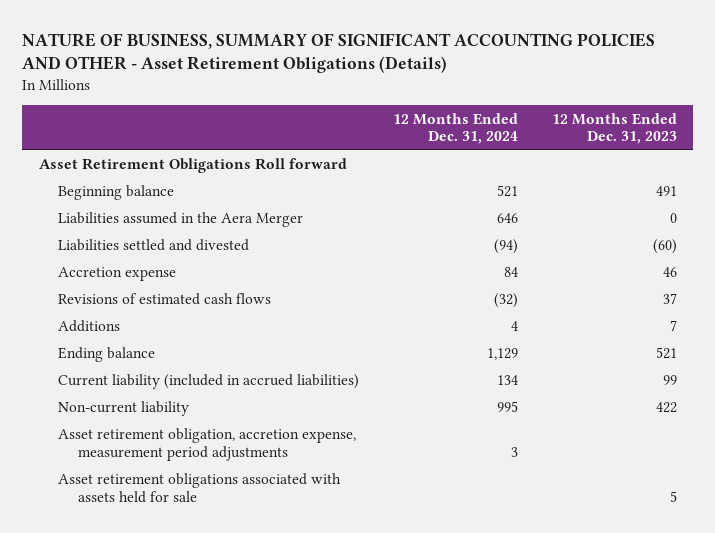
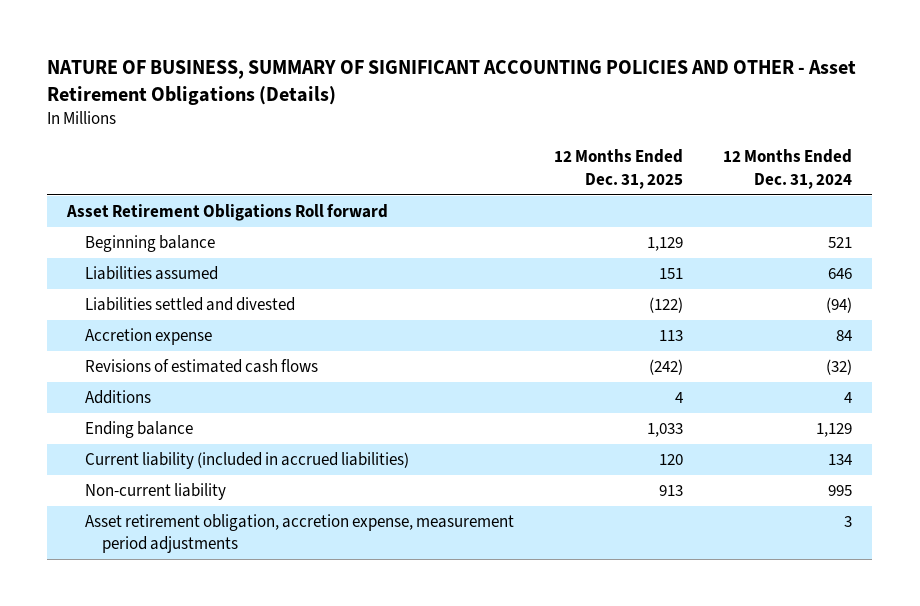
- | 12 Months Ended Dec. 31, 2024 | 12 Months Ended Dec. 31, 2023
+ | 12 Months Ended Dec. 31, 2025 | 12 Months Ended Dec. 31, 2024
- Liabilities assumed in the Aera Merger | 646 | 0
+ Liabilities assumed | 151 | 646
- Asset retirement obligations associated with assets held for sale | | 5

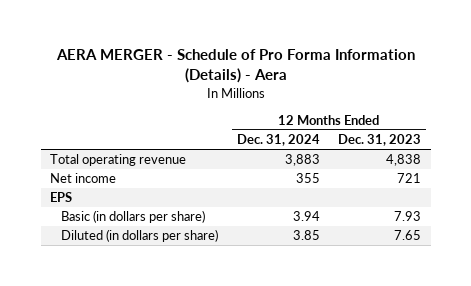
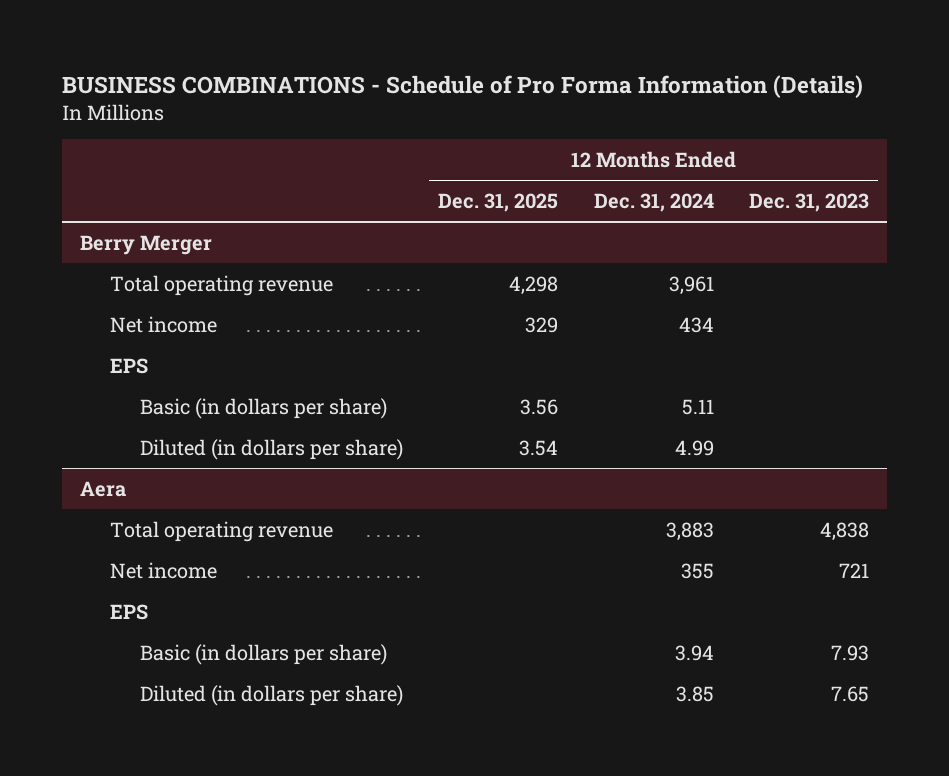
- AERA MERGER - Schedule of Pro Forma Information (Details) - Aera
+ BUSINESS COMBINATIONS - Schedule of Pro Forma Information (Details)
- | 12 Months Ended Dec. 31, 2024 | 12 Months Ended Dec. 31, 2023
+ | 12 Months Ended Dec. 31, 2025 | 12 Months Ended Dec. 31, 2024 | 12 Months Ended Dec. 31, 2023
+ Berry Merger
+ Total operating revenue | 4,298 | 3,961 |
+ Net income | 329 | 434 |
+ EPS
+ Basic (in dollars per share) | 3.56 | 5.11 |
+ Diluted (in dollars per share) | 3.54 | 4.99 |
+ Aera

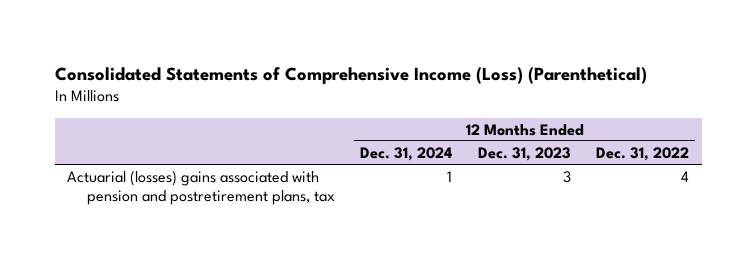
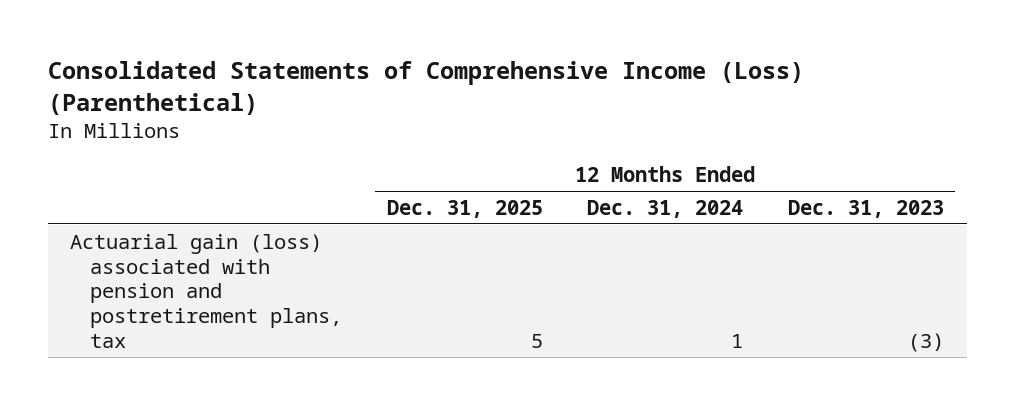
- | 12 Months Ended Dec. 31, 2024 | 12 Months Ended Dec. 31, 2023 | 12 Months Ended Dec. 31, 2022
+ | 12 Months Ended Dec. 31, 2025 | 12 Months Ended Dec. 31, 2024 | 12 Months Ended Dec. 31, 2023
- Actuarial (losses) gains associated with pension and postretirement plans, tax | 1 | 3 | 4
+ Actuarial gain (loss) associated with pension and postretirement plans, tax | 5 | 1 | (3)

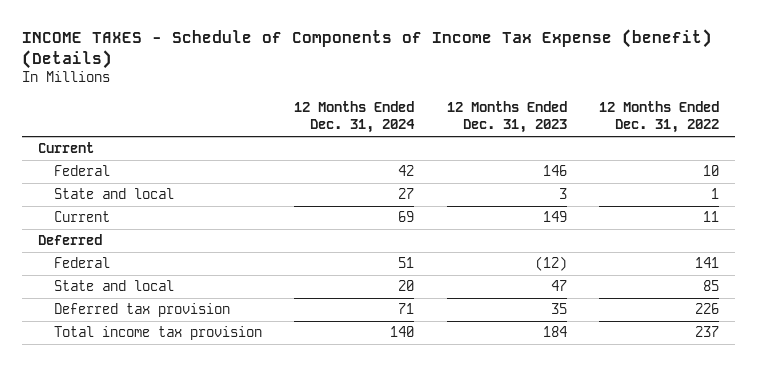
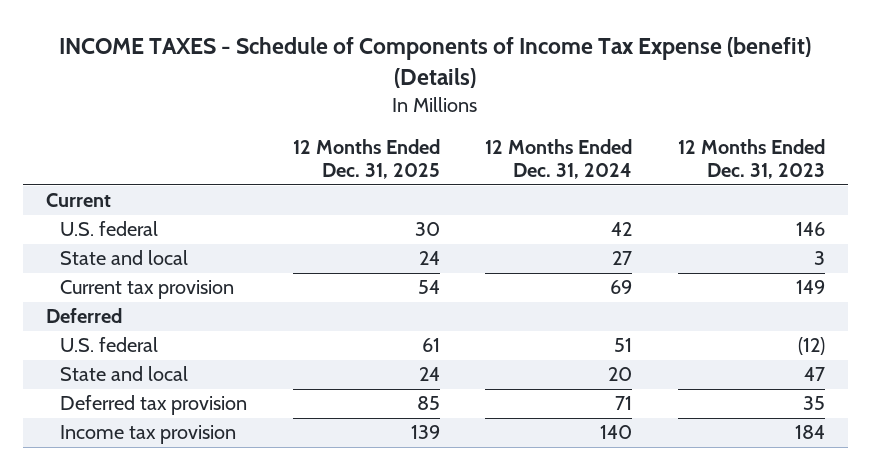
- | 12 Months Ended Dec. 31, 2024 | 12 Months Ended Dec. 31, 2023 | 12 Months Ended Dec. 31, 2022
+ | 12 Months Ended Dec. 31, 2025 | 12 Months Ended Dec. 31, 2024 | 12 Months Ended Dec. 31, 2023
- Federal | 42 | 146 | 10
+ U.S. federal | 30 | 42 | 146
- Current | 69 | 149 | 11
+ Current tax provision | 54 | 69 | 149
- Federal | 51 | (12) | 141
+ U.S. federal | 61 | 51 | (12)
- Total income tax provision | 140 | 184 | 237
+ Income tax provision | 139 | 140 | 184

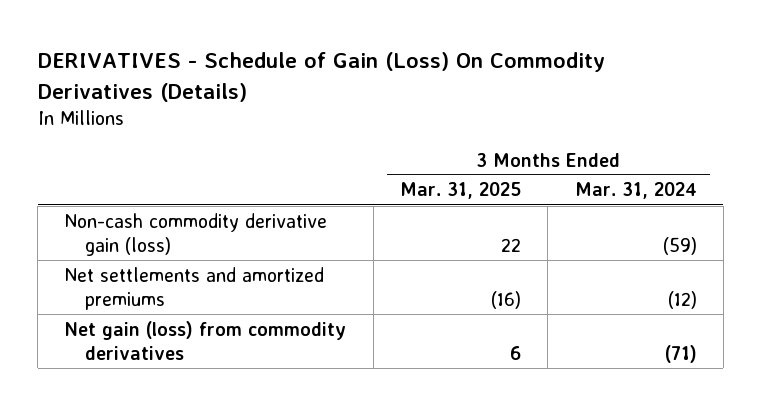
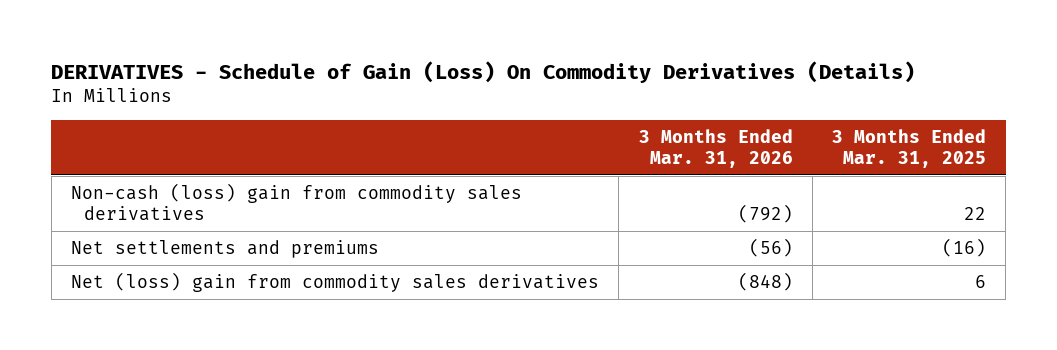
- | 3 Months Ended Mar. 31, 2025 | 3 Months Ended Mar. 31, 2024
+ | 3 Months Ended Mar. 31, 2026 | 3 Months Ended Mar. 31, 2025
- Non-cash commodity derivative gain (loss) | 22 | (59)
- Net settlements and amortized premiums | (16) | (12)
- Net gain (loss) from commodity derivatives | 6 | (71)
+ Non-cash (loss) gain from commodity sales derivatives | (792) | 22
+ Net settlements and premiums | (56) | (16)
+ Net (loss) gain from commodity sales derivatives | (848) | 6

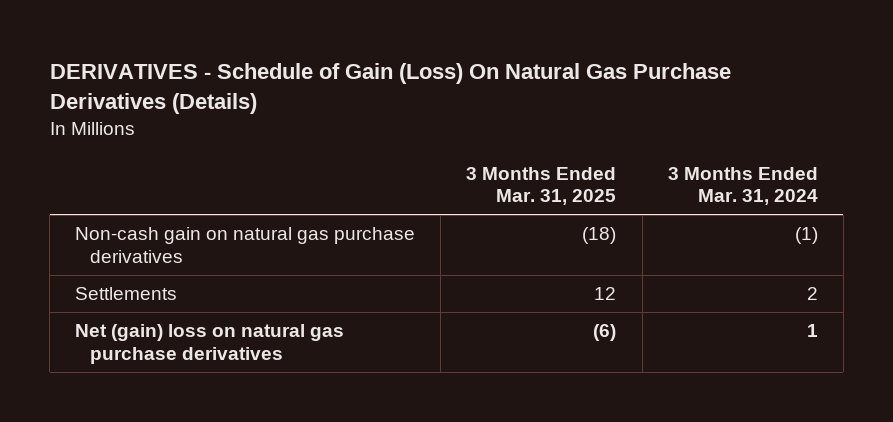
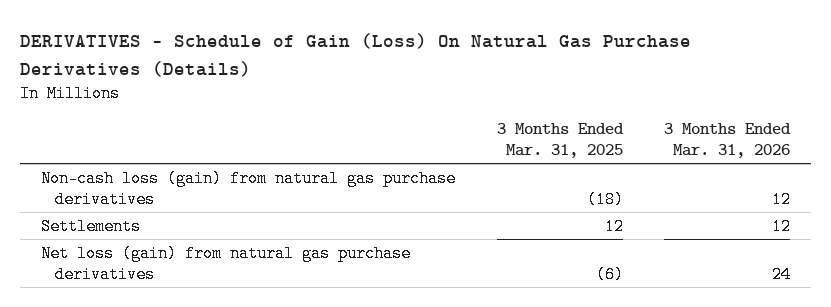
- | 3 Months Ended Mar. 31, 2025 | 3 Months Ended Mar. 31, 2024
+ | 3 Months Ended Mar. 31, 2025 | 3 Months Ended Mar. 31, 2026
- Non-cash gain on natural gas purchase derivatives | (18) | (1)
+ Non-cash loss (gain) from natural gas purchase derivatives | (18) | 12
- Net (gain) loss on natural gas purchase derivatives | (6) | 1
+ Net loss (gain) from natural gas purchase derivatives | (6) | 24

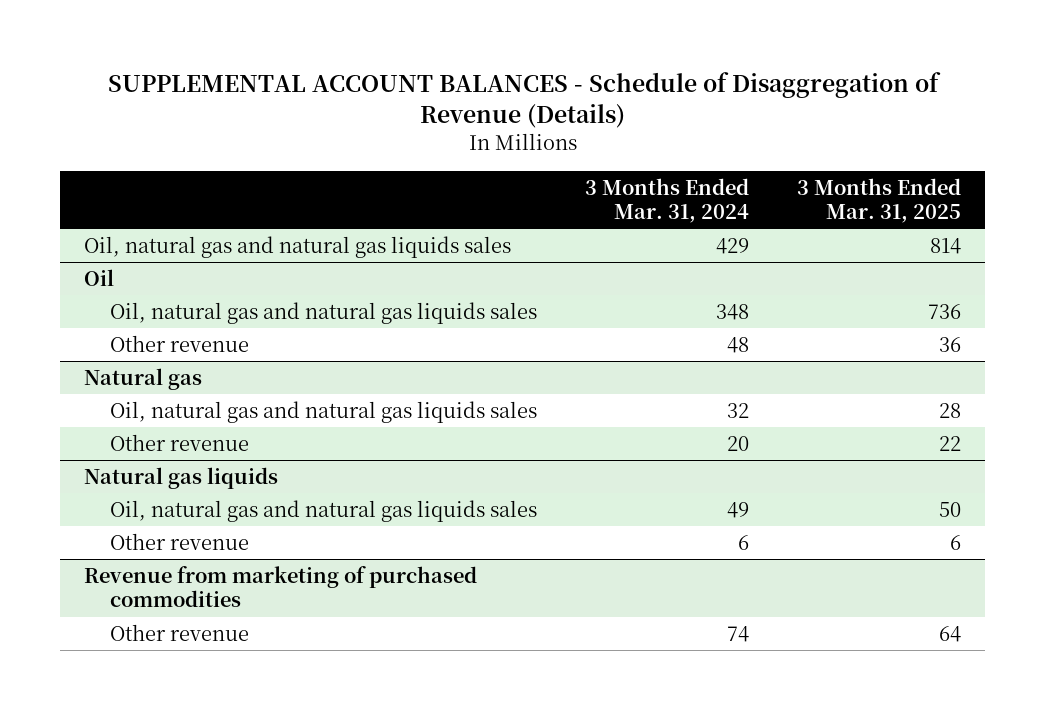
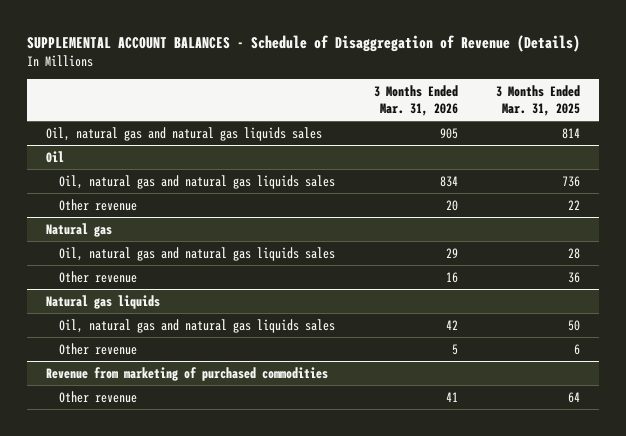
- | 3 Months Ended Mar. 31, 2024 | 3 Months Ended Mar. 31, 2025
+ | 3 Months Ended Mar. 31, 2026 | 3 Months Ended Mar. 31, 2025
@ Oil
- Other revenue | 48 | 36
+ Other revenue | 20 | 22
@ Natural gas
- Other revenue | 20 | 22
+ Other revenue | 16 | 36

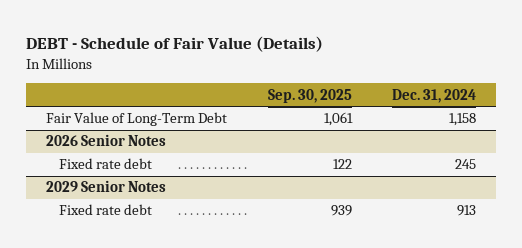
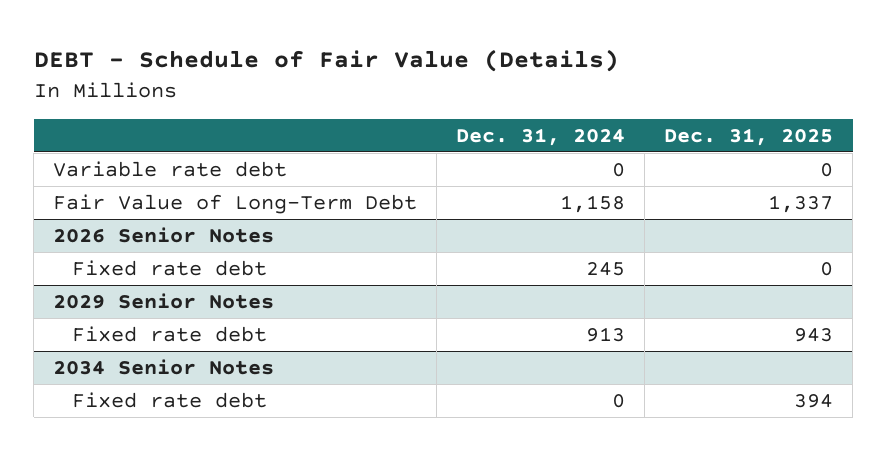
- | Sep. 30, 2025 | Dec. 31, 2024
+ | Dec. 31, 2024 | Dec. 31, 2025
+ Variable rate debt | 0 | 0
+ 2034 Senior Notes
+ Fixed rate debt | 0 | 394

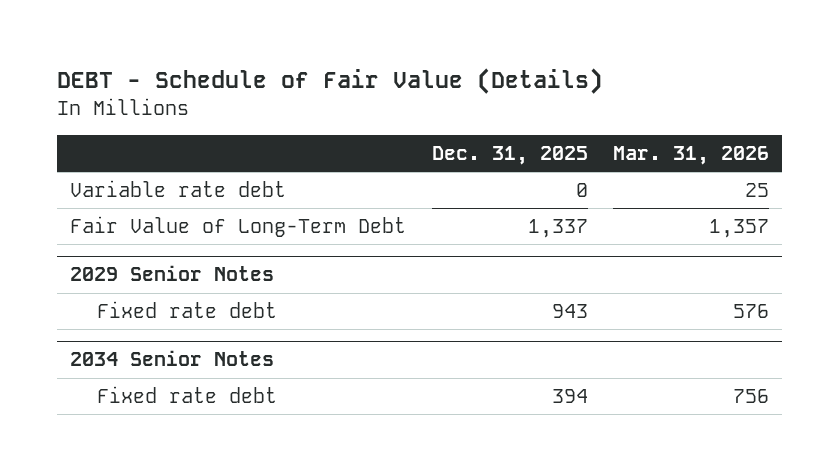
- | Dec. 31, 2024 | Dec. 31, 2025
+ | Dec. 31, 2025 | Mar. 31, 2026
- 2026 Senior Notes
- Fixed rate debt | 245 | 0

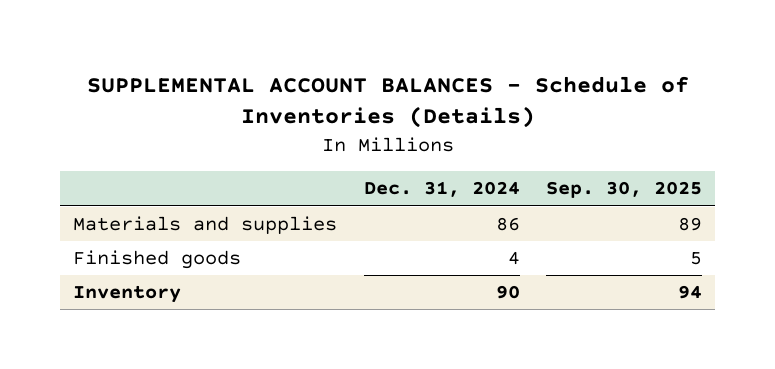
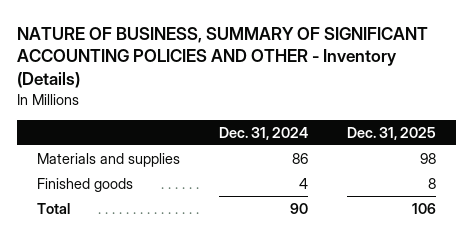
- SUPPLEMENTAL ACCOUNT BALANCES - Schedule of Inventories (Details)
+ NATURE OF BUSINESS, SUMMARY OF SIGNIFICANT ACCOUNTING POLICIES AND OTHER - Inventory (Details)
- | Dec. 31, 2024 | Sep. 30, 2025
+ | Dec. 31, 2024 | Dec. 31, 2025
- Inventory | 90 | 94
+ Total | 90 | 106

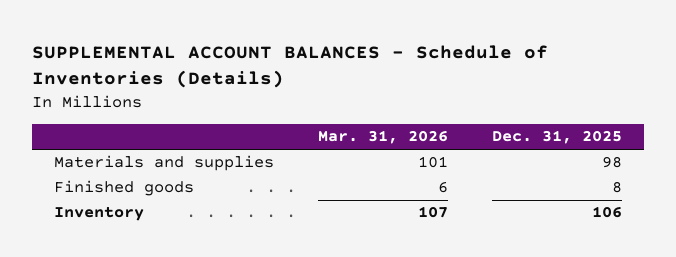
- NATURE OF BUSINESS, SUMMARY OF SIGNIFICANT ACCOUNTING POLICIES AND OTHER - Inventory (Details)
+ SUPPLEMENTAL ACCOUNT BALANCES - Schedule of Inventories (Details)
- | Dec. 31, 2024 | Dec. 31, 2025
+ | Mar. 31, 2026 | Dec. 31, 2025
- Total | 90 | 106
+ Inventory | 107 | 106

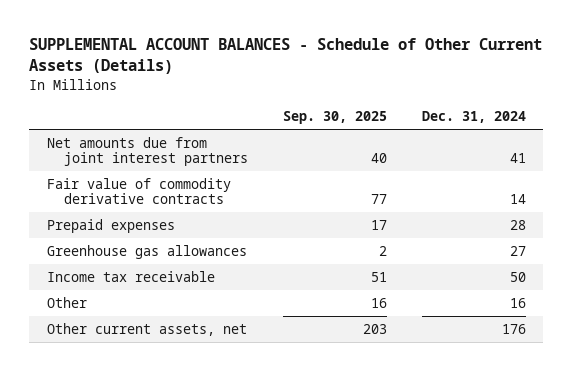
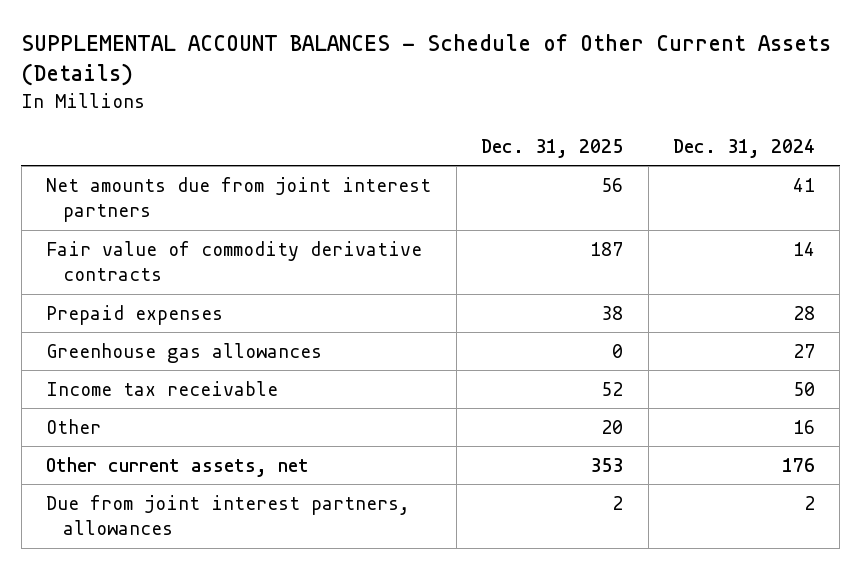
- | Sep. 30, 2025 | Dec. 31, 2024
+ | Dec. 31, 2025 | Dec. 31, 2024
+ Due from joint interest partners, allowances | 2 | 2

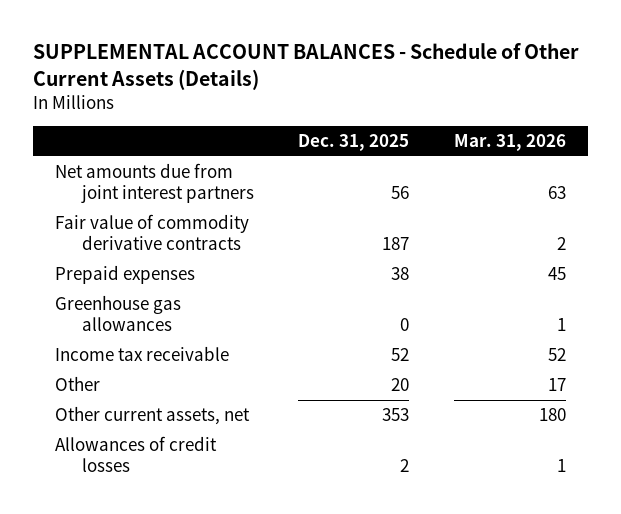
- | Dec. 31, 2025 | Dec. 31, 2024
+ | Dec. 31, 2025 | Mar. 31, 2026
- Due from joint interest partners, allowances | 2 | 2
+ Allowances of credit losses | 2 | 1

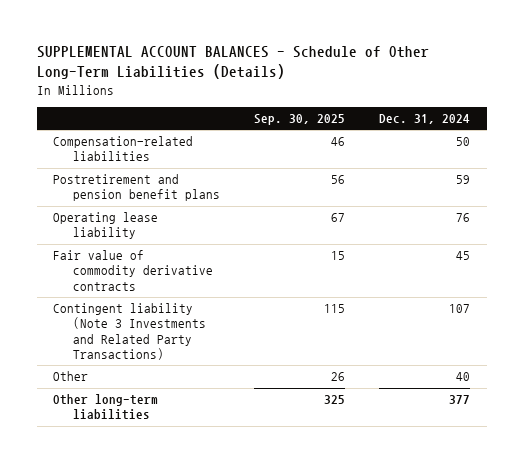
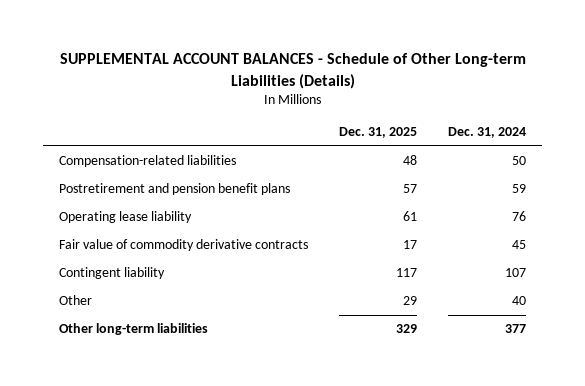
- SUPPLEMENTAL ACCOUNT BALANCES - Schedule of Other Long-Term Liabilities (Details)
+ SUPPLEMENTAL ACCOUNT BALANCES - Schedule of Other Long-term Liabilities (Details)
- | Sep. 30, 2025 | Dec. 31, 2024
+ | Dec. 31, 2025 | Dec. 31, 2024
- Contingent liability (Note 3 Investments and Related Party Transactions) | 115 | 107
+ Contingent liability | 117 | 107

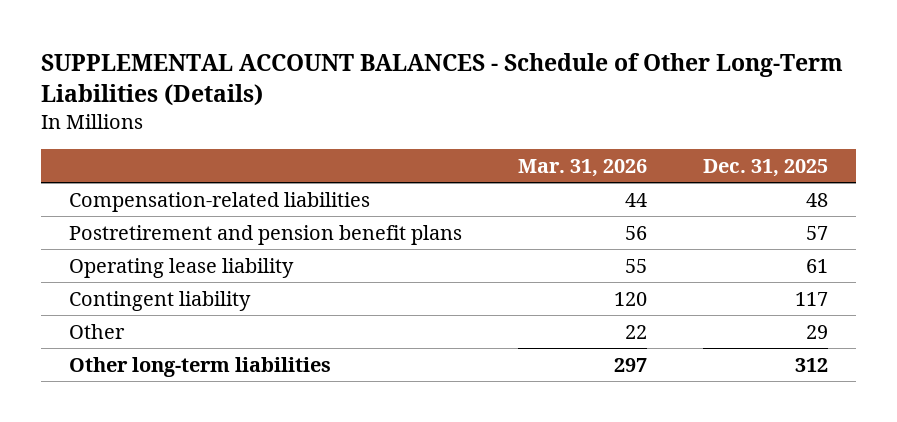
- SUPPLEMENTAL ACCOUNT BALANCES - Schedule of Other Long-term Liabilities (Details)
+ SUPPLEMENTAL ACCOUNT BALANCES - Schedule of Other Long-Term Liabilities (Details)
- | Dec. 31, 2025 | Dec. 31, 2024
+ | Mar. 31, 2026 | Dec. 31, 2025
- Fair value of commodity derivative contracts | 17 | 45
- Other long-term liabilities | 329 | 377
+ Other long-term liabilities | 297 | 312

